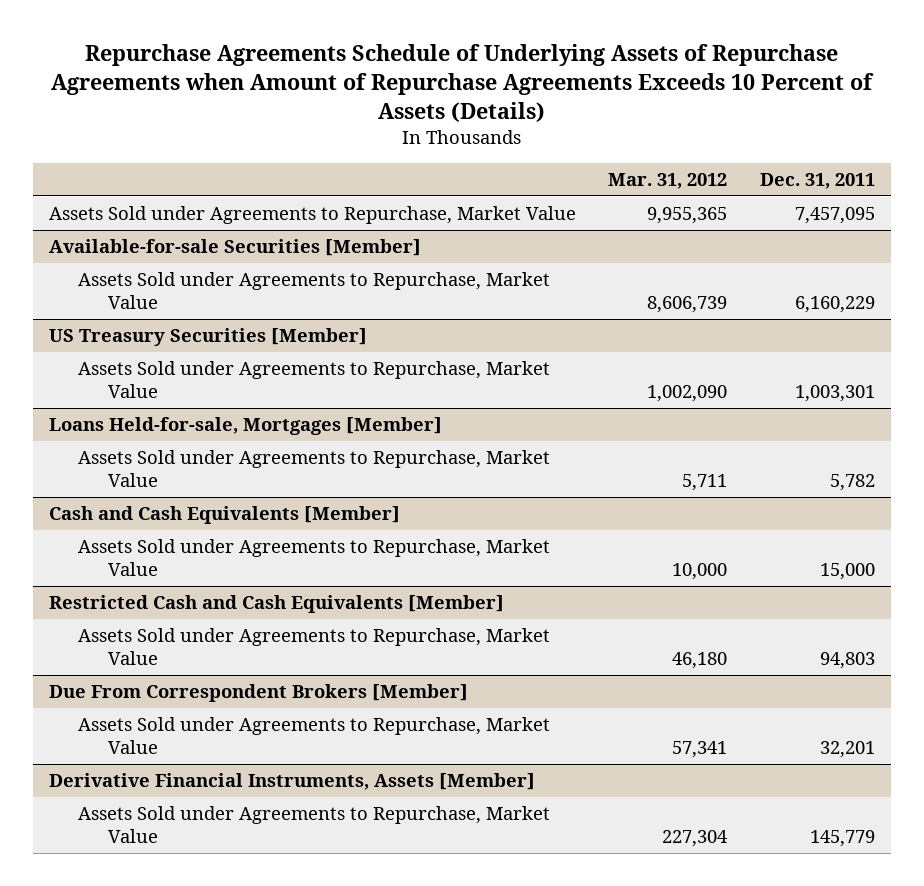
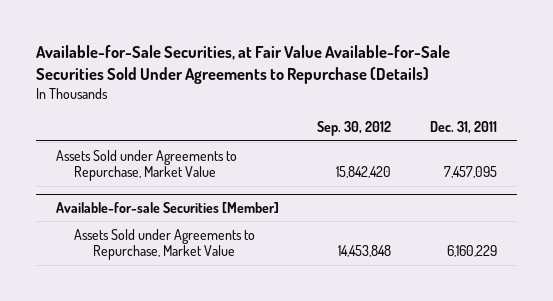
- Repurchase Agreements Schedule of Underlying Assets of Repurchase Agreements when Amount of Repurchase Agreements Exceeds 10 Percent of Assets (Details)
+ Available-for-Sale Securities, at Fair Value Available-for-Sale Securities Sold Under Agreements to Repurchase (Details)
- | Mar. 31, 2012 | Dec. 31, 2011
+ | Sep. 30, 2012 | Dec. 31, 2011
- US Treasury Securities [Member]
- Assets Sold under Agreements to Repurchase, Market Value | 1,002,090 | 1,003,301
- Loans Held-for-sale, Mortgages [Member]
- Assets Sold under Agreements to Repurchase, Market Value | 5,711 | 5,782
- Cash and Cash Equivalents [Member]
- Assets Sold under Agreements to Repurchase, Market Value | 10,000 | 15,000
- Restricted Cash and Cash Equivalents [Member]
- Assets Sold under Agreements to Repurchase, Market Value | 46,180 | 94,803
- Due From Correspondent Brokers [Member]
- Assets Sold under Agreements to Repurchase, Market Value | 57,341 | 32,201
- Derivative Financial Instruments, Assets [Member]
- Assets Sold under Agreements to Repurchase, Market Value | 227,304 | 145,779

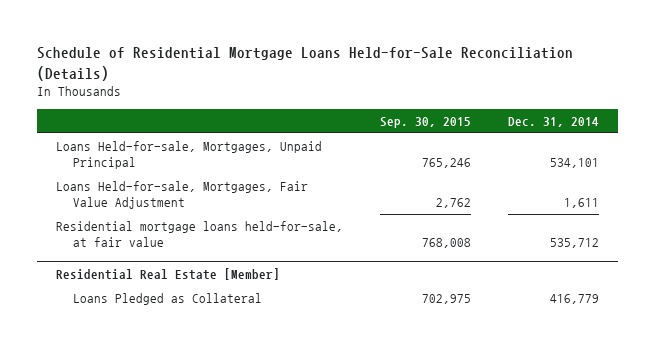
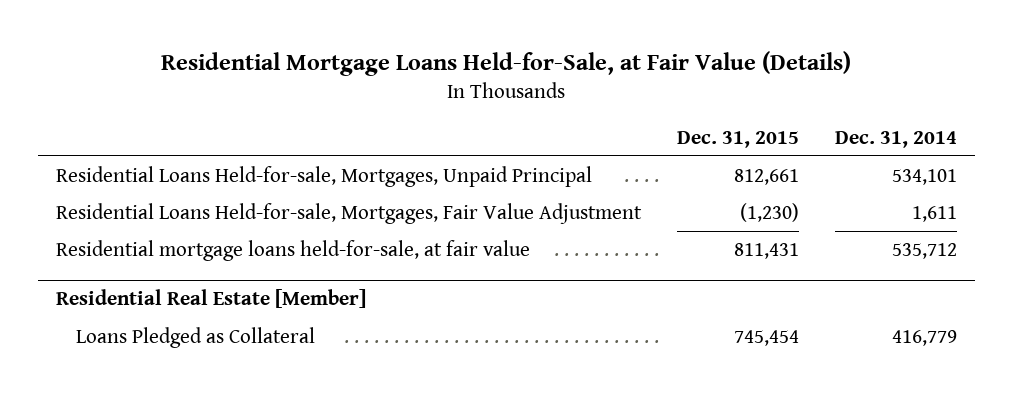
- Schedule of Residential Mortgage Loans Held-for-Sale Reconciliation (Details)
+ Residential Mortgage Loans Held-for-Sale, at Fair Value (Details)
- | Sep. 30, 2015 | Dec. 31, 2014
+ | Dec. 31, 2015 | Dec. 31, 2014
- Loans Held-for-sale, Mortgages, Unpaid Principal | 765,246 | 534,101
- Loans Held-for-sale, Mortgages, Fair Value Adjustment | 2,762 | 1,611
+ Residential Loans Held-for-sale, Mortgages, Unpaid Principal | 812,661 | 534,101
+ Residential Loans Held-for-sale, Mortgages, Fair Value Adjustment | (1,230) | 1,611

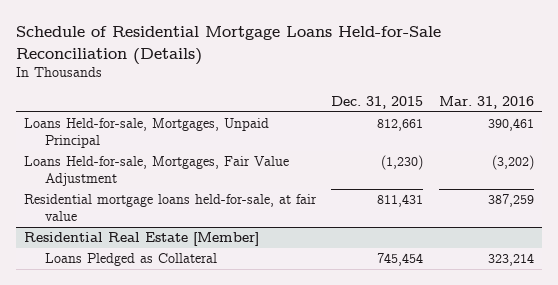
- Residential Mortgage Loans Held-for-Sale, at Fair Value (Details)
+ Schedule of Residential Mortgage Loans Held-for-Sale Reconciliation (Details)
- | Dec. 31, 2015 | Dec. 31, 2014
+ | Dec. 31, 2015 | Mar. 31, 2016
- Residential Loans Held-for-sale, Mortgages, Unpaid Principal | 812,661 | 534,101
- Residential Loans Held-for-sale, Mortgages, Fair Value Adjustment | (1,230) | 1,611
+ Loans Held-for-sale, Mortgages, Unpaid Principal | 812,661 | 390,461
+ Loans Held-for-sale, Mortgages, Fair Value Adjustment | (1,230) | (3,202)

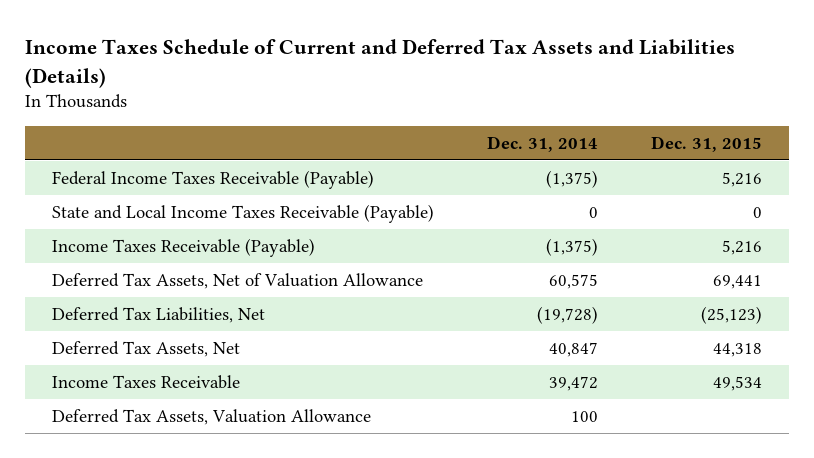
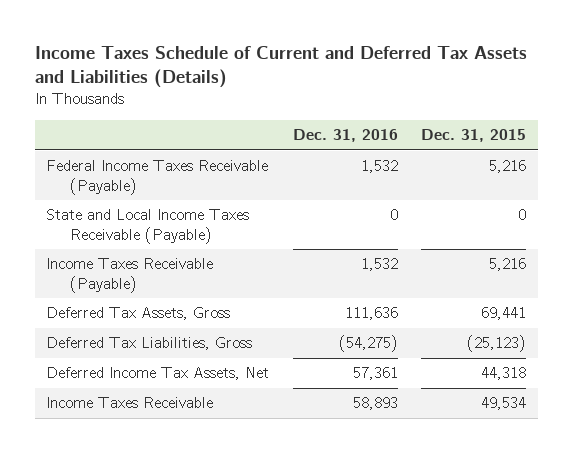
- | Dec. 31, 2014 | Dec. 31, 2015
+ | Dec. 31, 2016 | Dec. 31, 2015
- Deferred Tax Assets, Net of Valuation Allowance | 60,575 | 69,441
- Deferred Tax Liabilities, Net | (19,728) | (25,123)
- Deferred Tax Assets, Net | 40,847 | 44,318
+ Deferred Tax Assets, Gross | 111,636 | 69,441
+ Deferred Tax Liabilities, Gross | (54,275) | (25,123)
+ Deferred Income Tax Assets, Net | 57,361 | 44,318
- Deferred Tax Assets, Valuation Allowance | 100 |

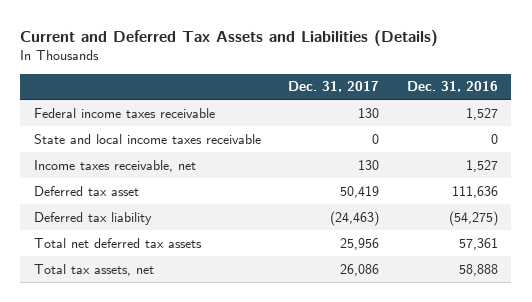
- Income Taxes Schedule of Current and Deferred Tax Assets and Liabilities (Details)
+ Current and Deferred Tax Assets and Liabilities (Details)
- | Dec. 31, 2016 | Dec. 31, 2015
+ | Dec. 31, 2017 | Dec. 31, 2016
- Federal Income Taxes Receivable (Payable) | 1,532 | 5,216
- State and Local Income Taxes Receivable (Payable) | 0 | 0
- Income Taxes Receivable (Payable) | 1,532 | 5,216
- Deferred Tax Assets, Gross | 111,636 | 69,441
- Deferred Tax Liabilities, Gross | (54,275) | (25,123)
- Deferred Income Tax Assets, Net | 57,361 | 44,318
- Income Taxes Receivable | 58,893 | 49,534
+ Federal income taxes receivable | 130 | 1,527
+ State and local income taxes receivable | 0 | 0
+ Income taxes receivable, net | 130 | 1,527
+ Deferred tax asset | 50,419 | 111,636
+ Deferred tax liability | (24,463) | (54,275)
+ Total net deferred tax assets | 25,956 | 57,361
+ Total tax assets, net | 26,086 | 58,888

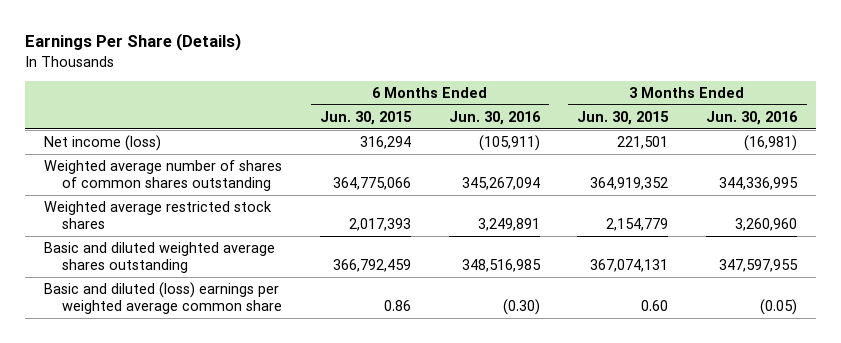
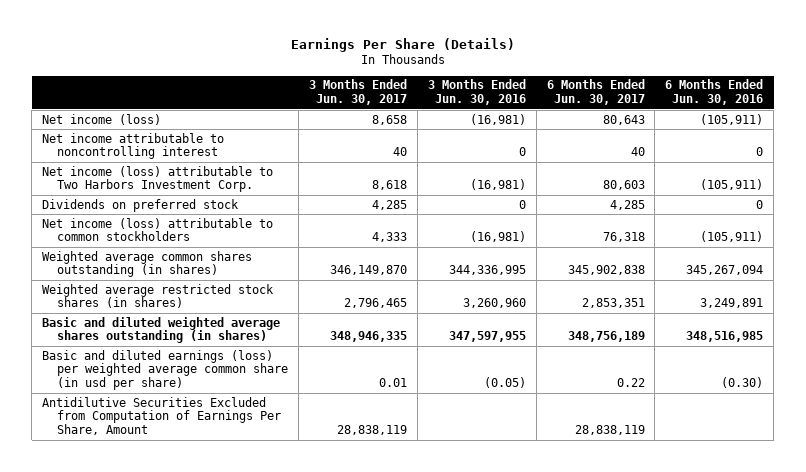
- | 6 Months Ended Jun. 30, 2015 | 6 Months Ended Jun. 30, 2016 | 3 Months Ended Jun. 30, 2015 | 3 Months Ended Jun. 30, 2016
+ | 3 Months Ended Jun. 30, 2017 | 3 Months Ended Jun. 30, 2016 | 6 Months Ended Jun. 30, 2017 | 6 Months Ended Jun. 30, 2016
- Weighted average number of shares of common shares outstanding | 364,775,066 | 345,267,094 | 364,919,352 | 344,336,995
- Weighted average restricted stock shares | 2,017,393 | 3,249,891 | 2,154,779 | 3,260,960
- Basic and diluted weighted average shares outstanding | 366,792,459 | 348,516,985 | 367,074,131 | 347,597,955
- Basic and diluted (loss) earnings per weighted average common share | 0.86 | (0.30) | 0.60 | (0.05)
+ Net income attributable to noncontrolling interest | 40 | 0 | 40 | 0
+ Net income (loss) attributable to Two Harbors Investment Corp. | 8,618 | (16,981) | 80,603 | (105,911)
+ Dividends on preferred stock | 4,285 | 0 | 4,285 | 0
+ Net income (loss) attributable to common stockholders | 4,333 | (16,981) | 76,318 | (105,911)
+ Weighted average common shares outstanding (in shares) | 346,149,870 | 344,336,995 | 345,902,838 | 345,267,094
+ Weighted average restricted stock shares (in shares) | 2,796,465 | 3,260,960 | 2,853,351 | 3,249,891
+ Basic and diluted weighted average shares outstanding (in shares) | 348,946,335 | 347,597,955 | 348,756,189 | 348,516,985
+ Basic and diluted earnings (loss) per weighted average common share (in usd per share) | 0.01 | (0.05) | 0.22 | (0.30)
+ Antidilutive Securities Excluded from Computation of Earnings Per Share, Amount | 28,838,119 | | 28,838,119 |

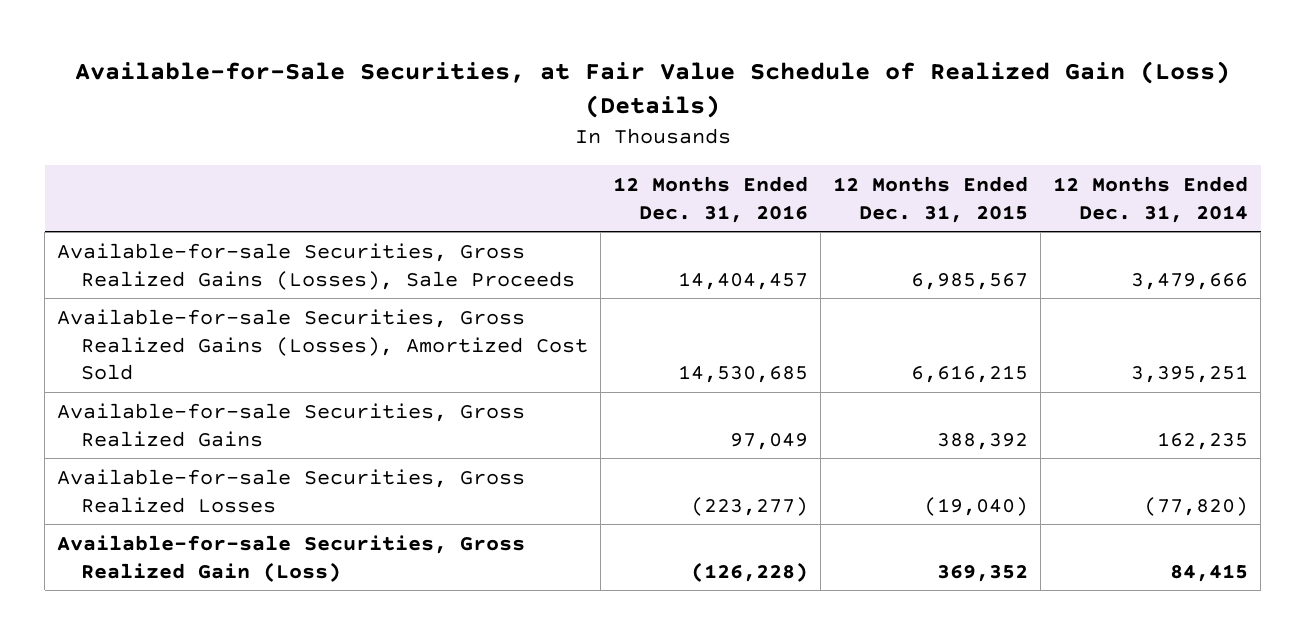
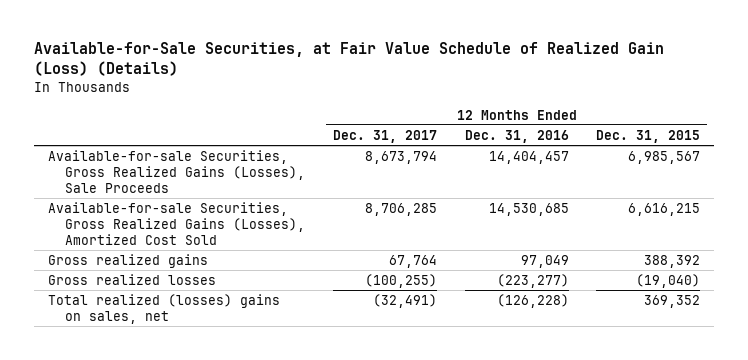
- | 12 Months Ended Dec. 31, 2016 | 12 Months Ended Dec. 31, 2015 | 12 Months Ended Dec. 31, 2014
+ | 12 Months Ended Dec. 31, 2017 | 12 Months Ended Dec. 31, 2016 | 12 Months Ended Dec. 31, 2015
- Available-for-sale Securities, Gross Realized Gains | 97,049 | 388,392 | 162,235
- Available-for-sale Securities, Gross Realized Losses | (223,277) | (19,040) | (77,820)
- Available-for-sale Securities, Gross Realized Gain (Loss) | (126,228) | 369,352 | 84,415
+ Gross realized gains | 67,764 | 97,049 | 388,392
+ Gross realized losses | (100,255) | (223,277) | (19,040)
+ Total realized (losses) gains on sales, net | (32,491) | (126,228) | 369,352

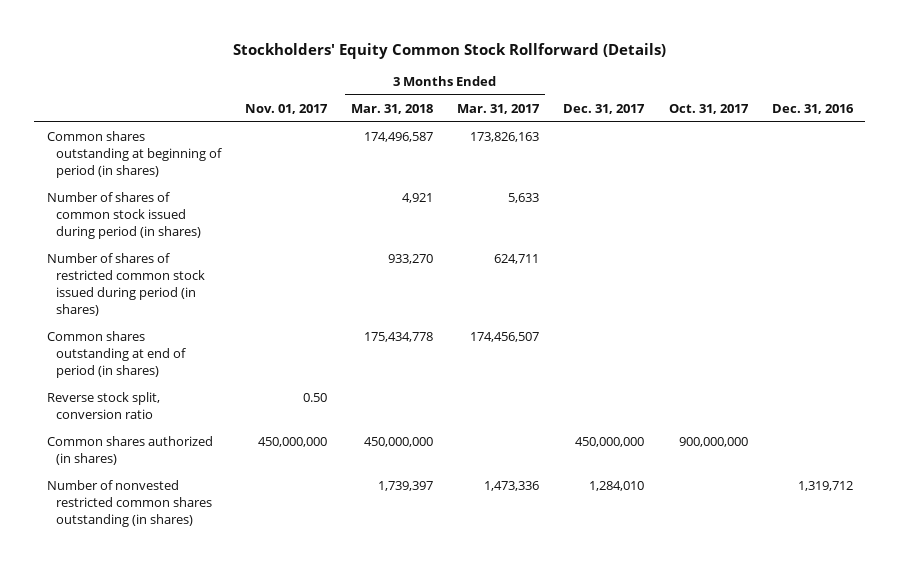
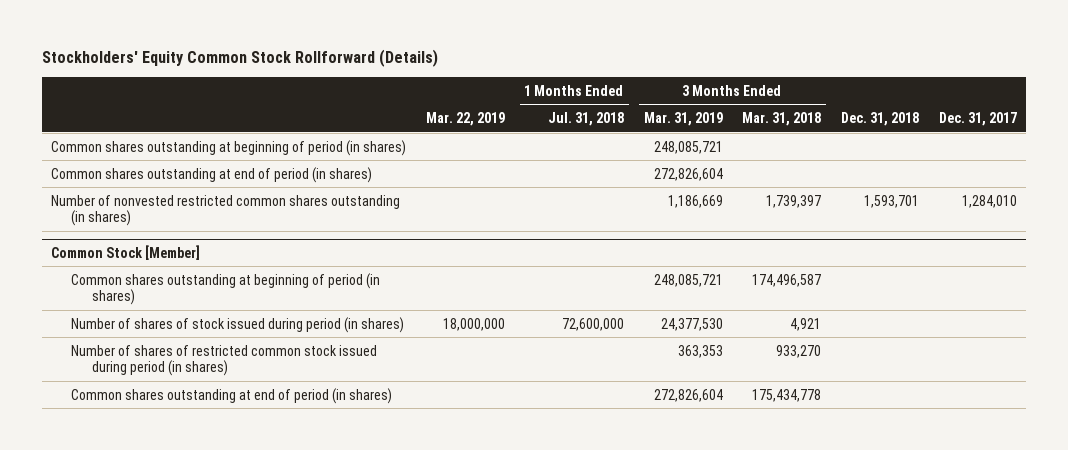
- | Nov. 01, 2017 | 3 Months Ended Mar. 31, 2018 | 3 Months Ended Mar. 31, 2017 | Dec. 31, 2017 | Oct. 31, 2017 | Dec. 31, 2016
+ | Mar. 22, 2019 | 1 Months Ended Jul. 31, 2018 | 3 Months Ended Mar. 31, 2019 | 3 Months Ended Mar. 31, 2018 | Dec. 31, 2018 | Dec. 31, 2017
+ Common shares outstanding at beginning of period (in shares) | | | 248,085,721 | | |
+ Common shares outstanding at end of period (in shares) | | | 272,826,604 | | |
moved up: Number of nonvested restricted common shares outstanding (in shares) | | | 1,186,669 | 1,739,397 | 1,593,701 | 1,284,010
+ Common Stock [Member]
- Number of shares of common stock issued during period (in shares) | | 4,921 | 5,633 | | |
+ Number of shares of stock issued during period (in shares) | 18,000,000 | 72,600,000 | 24,377,530 | 4,921 | |
- Reverse stock split, conversion ratio | 0.50 | | | | |
- Common shares authorized (in shares) | 450,000,000 | 450,000,000 | | 450,000,000 | 900,000,000 |

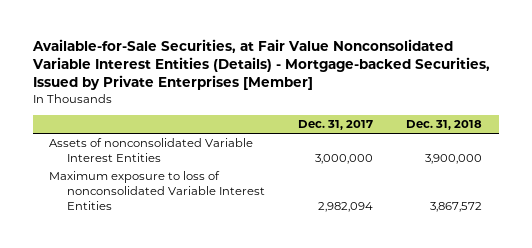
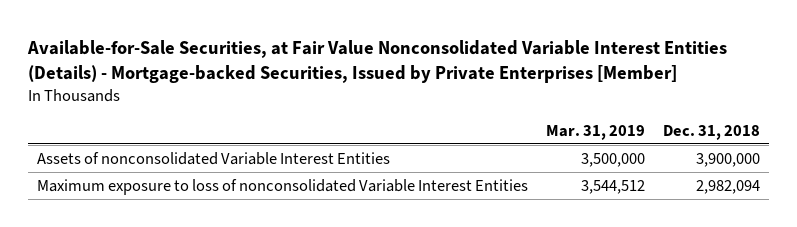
- | Dec. 31, 2017 | Dec. 31, 2018
+ | Mar. 31, 2019 | Dec. 31, 2018
- Maximum exposure to loss of nonconsolidated Variable Interest Entities | 2,982,094 | 3,867,572
+ Maximum exposure to loss of nonconsolidated Variable Interest Entities | 3,544,512 | 2,982,094

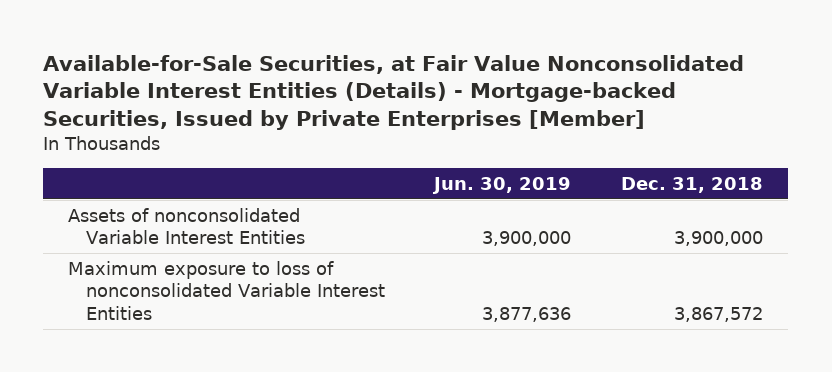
- | Mar. 31, 2019 | Dec. 31, 2018
+ | Jun. 30, 2019 | Dec. 31, 2018
- Maximum exposure to loss of nonconsolidated Variable Interest Entities | 3,544,512 | 2,982,094
+ Maximum exposure to loss of nonconsolidated Variable Interest Entities | 3,877,636 | 3,867,572

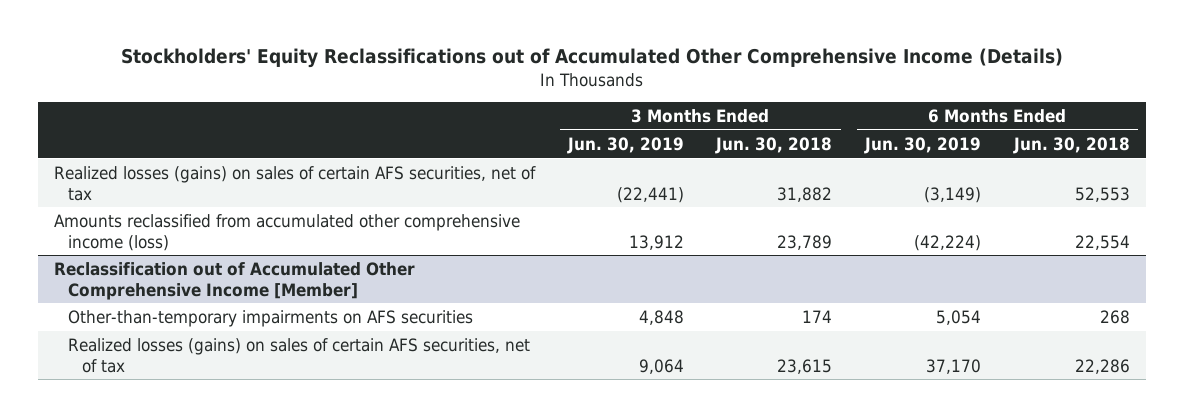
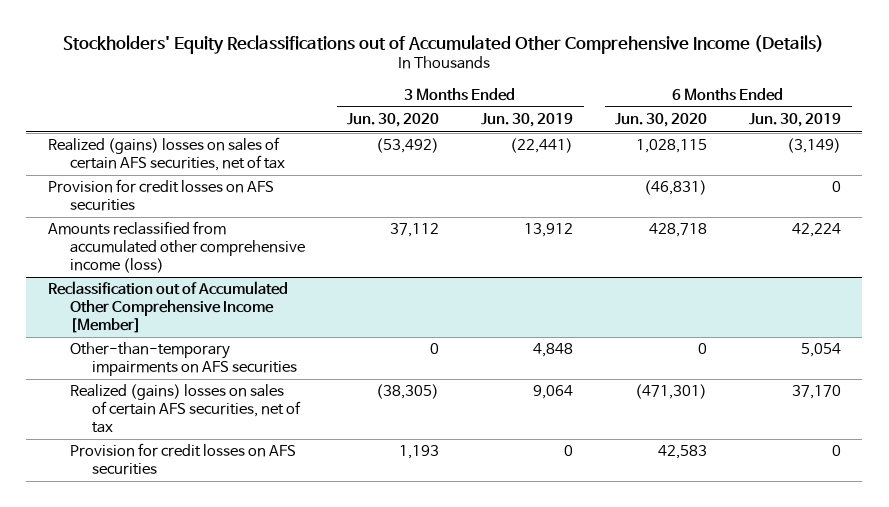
- | 3 Months Ended Jun. 30, 2019 | 3 Months Ended Jun. 30, 2018 | 6 Months Ended Jun. 30, 2019 | 6 Months Ended Jun. 30, 2018
+ | 3 Months Ended Jun. 30, 2020 | 3 Months Ended Jun. 30, 2019 | 6 Months Ended Jun. 30, 2020 | 6 Months Ended Jun. 30, 2019
- Realized losses (gains) on sales of certain AFS securities, net of tax | (22,441) | 31,882 | (3,149) | 52,553
- Amounts reclassified from accumulated other comprehensive income (loss) | 13,912 | 23,789 | (42,224) | 22,554
+ Realized (gains) losses on sales of certain AFS securities, net of tax | (53,492) | (22,441) | 1,028,115 | (3,149)
+ Provision for credit losses on AFS securities | | | (46,831) | 0
+ Amounts reclassified from accumulated other comprehensive income (loss) | 37,112 | 13,912 | 428,718 | 42,224
@ Reclassification out of Accumulated Other Comprehensive Income [Member]
- Realized losses (gains) on sales of certain AFS securities, net of tax | 9,064 | 23,615 | 37,170 | 22,286
+ Realized (gains) losses on sales of certain AFS securities, net of tax | (38,305) | 9,064 | (471,301) | 37,170
+ Provision for credit losses on AFS securities | 1,193 | 0 | 42,583 | 0

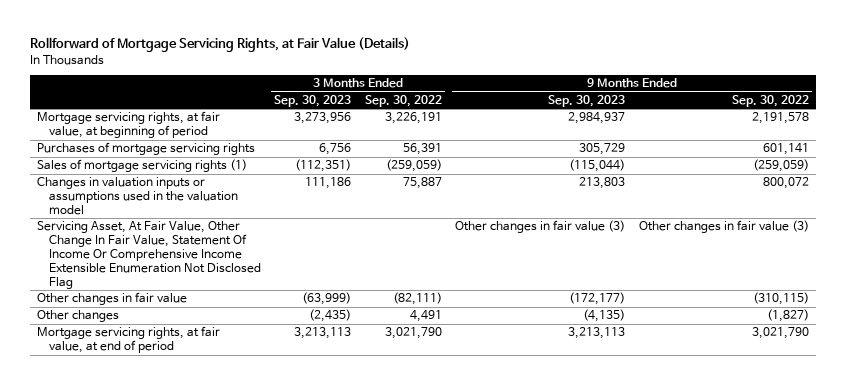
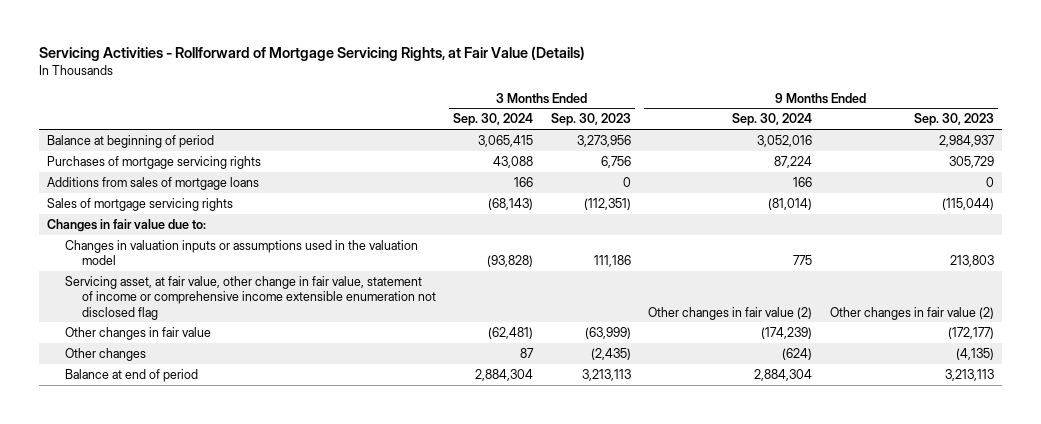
- Rollforward of Mortgage Servicing Rights, at Fair Value (Details)
+ Servicing Activities - Rollforward of Mortgage Servicing Rights, at Fair Value (Details)
- | 3 Months Ended Sep. 30, 2023 | 3 Months Ended Sep. 30, 2022 | 9 Months Ended Sep. 30, 2023 | 9 Months Ended Sep. 30, 2022
+ | 3 Months Ended Sep. 30, 2024 | 3 Months Ended Sep. 30, 2023 | 9 Months Ended Sep. 30, 2024 | 9 Months Ended Sep. 30, 2023
- Mortgage servicing rights, at fair value, at beginning of period | 3,273,956 | 3,226,191 | 2,984,937 | 2,191,578
+ Balance at beginning of period | 3,065,415 | 3,273,956 | 3,052,016 | 2,984,937
- Sales of mortgage servicing rights (1) | (112,351) | (259,059) | (115,044) | (259,059)
+ Additions from sales of mortgage loans | 166 | 0 | 166 | 0
+ Sales of mortgage servicing rights | (68,143) | (112,351) | (81,014) | (115,044)
+ Changes in fair value due to:
- Servicing Asset, At Fair Value, Other Change In Fair Value, Statement Of Income Or Comprehensive Income Extensible Enumeration Not Disclosed Flag | | | Other changes in fair value (3) | Other changes in fair value (3)
+ Servicing asset, at fair value, other change in fair value, statement of income or comprehensive income extensible enumeration not disclosed flag | | | Other changes in fair value (2) | Other changes in fair value (2)
- Mortgage servicing rights, at fair value, at end of period | 3,213,113 | 3,021,790 | 3,213,113 | 3,021,790
+ Balance at end of period | 2,884,304 | 3,213,113 | 2,884,304 | 3,213,113

